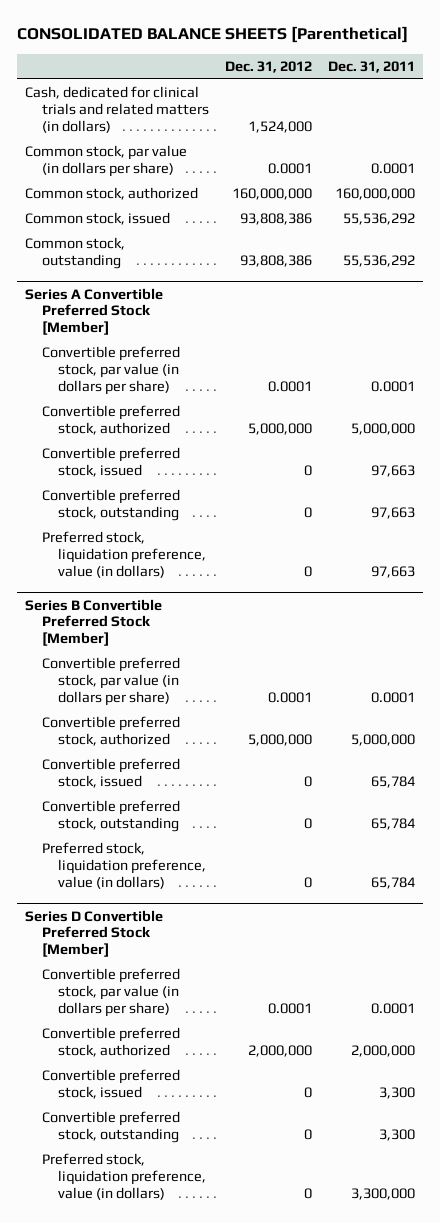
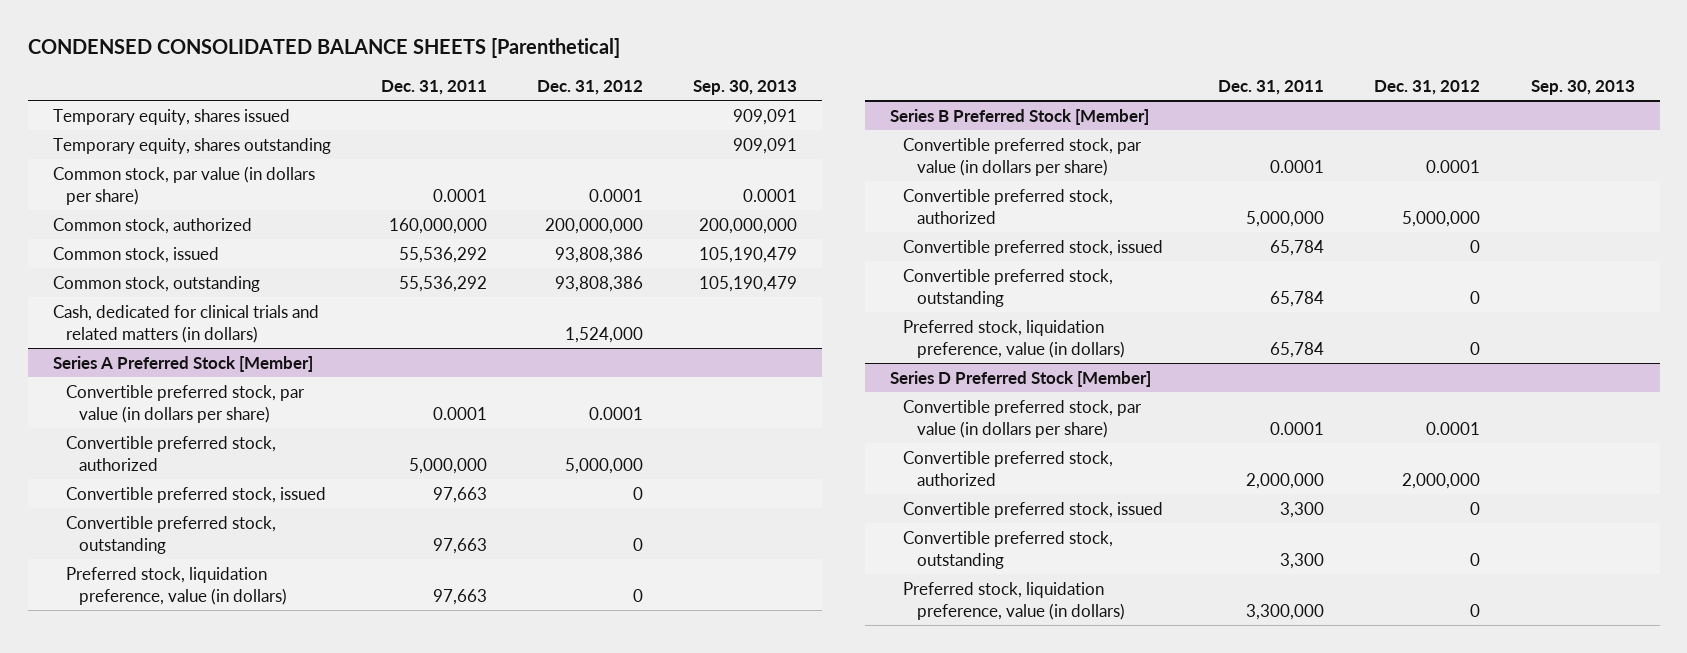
- CONSOLIDATED BALANCE SHEETS [Parenthetical]
+ CONDENSED CONSOLIDATED BALANCE SHEETS [Parenthetical]
- | Dec. 31, 2012 | Dec. 31, 2011
+ | Dec. 31, 2011 | Dec. 31, 2012 | Sep. 30, 2013
+ Temporary equity, shares issued | | | 909,091
+ Temporary equity, shares outstanding | | | 909,091
- Common stock, authorized | 160,000,000 | 160,000,000
+ Common stock, authorized | 160,000,000 | 200,000,000 | 200,000,000
- Series A Convertible Preferred Stock [Member]
moved down: Cash, dedicated for clinical trials and related matters (in dollars) | | 1,524,000 |
+ Series A Preferred Stock [Member]
- Series B Convertible Preferred Stock [Member]
+ Series B Preferred Stock [Member]
- Series D Convertible Preferred Stock [Member]
+ Series D Preferred Stock [Member]

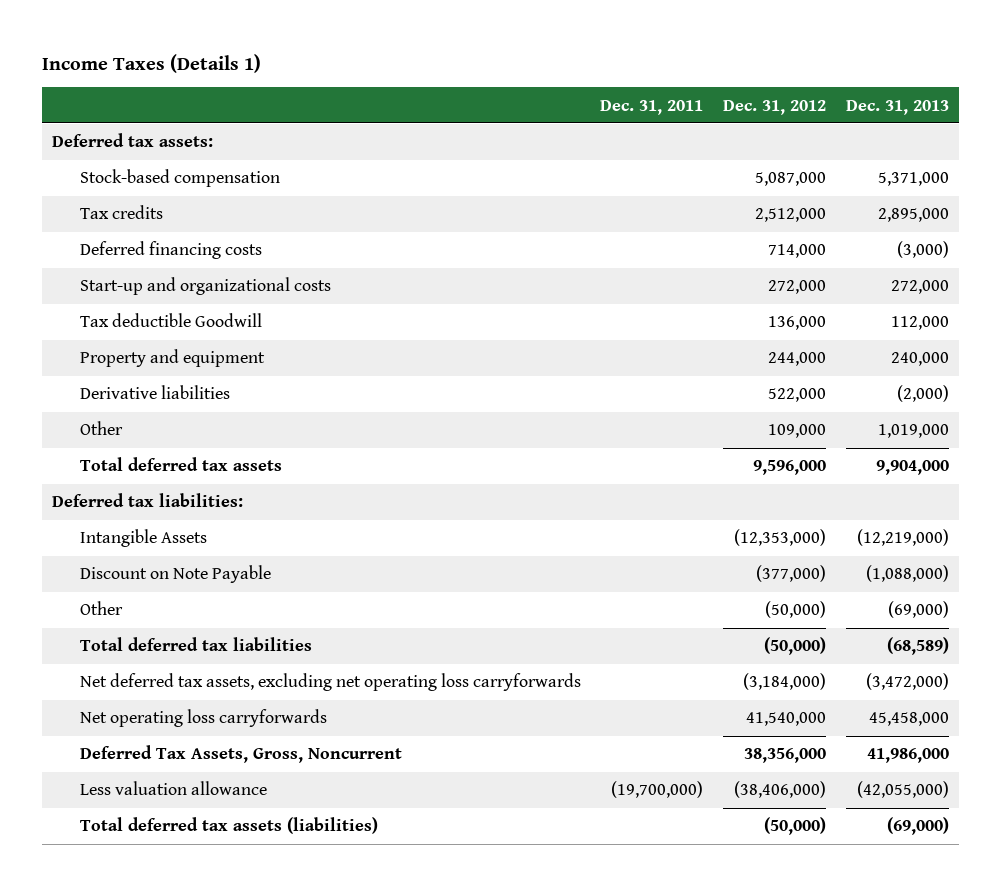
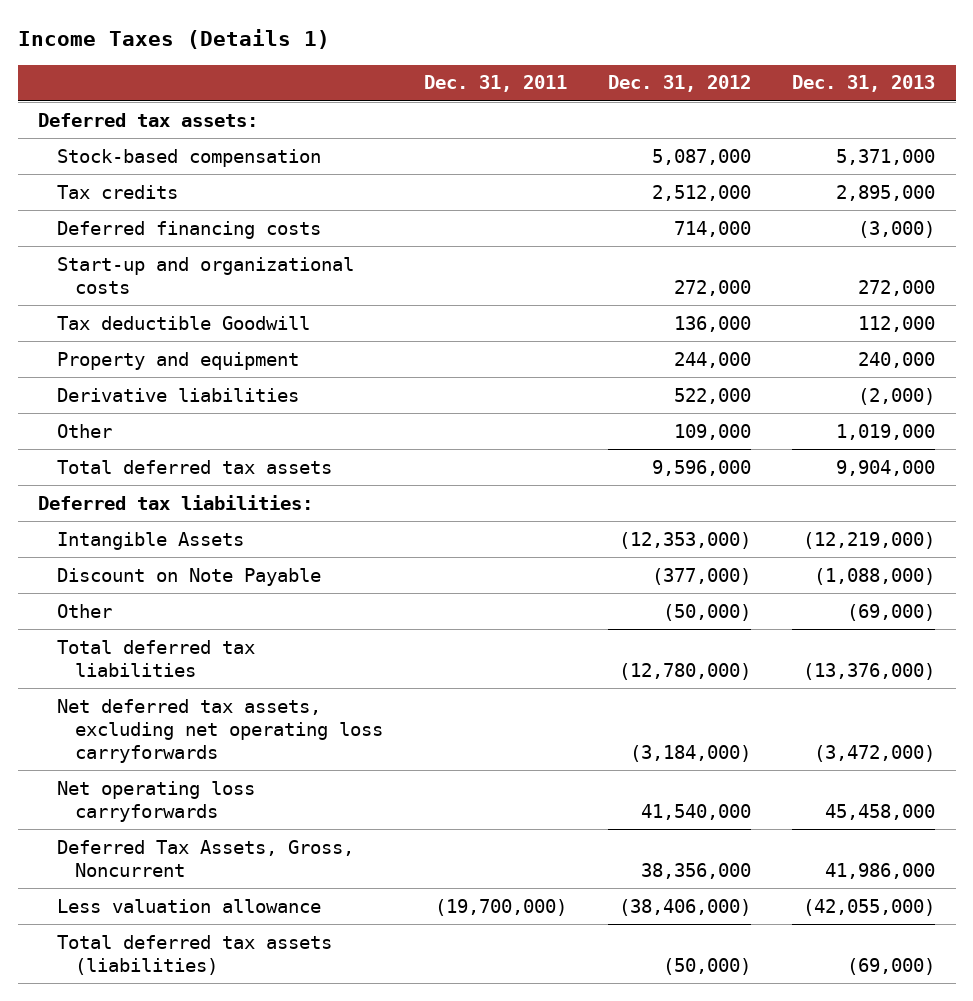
- Total deferred tax liabilities | | (50,000) | (68,589)
+ Total deferred tax liabilities | | (12,780,000) | (13,376,000)

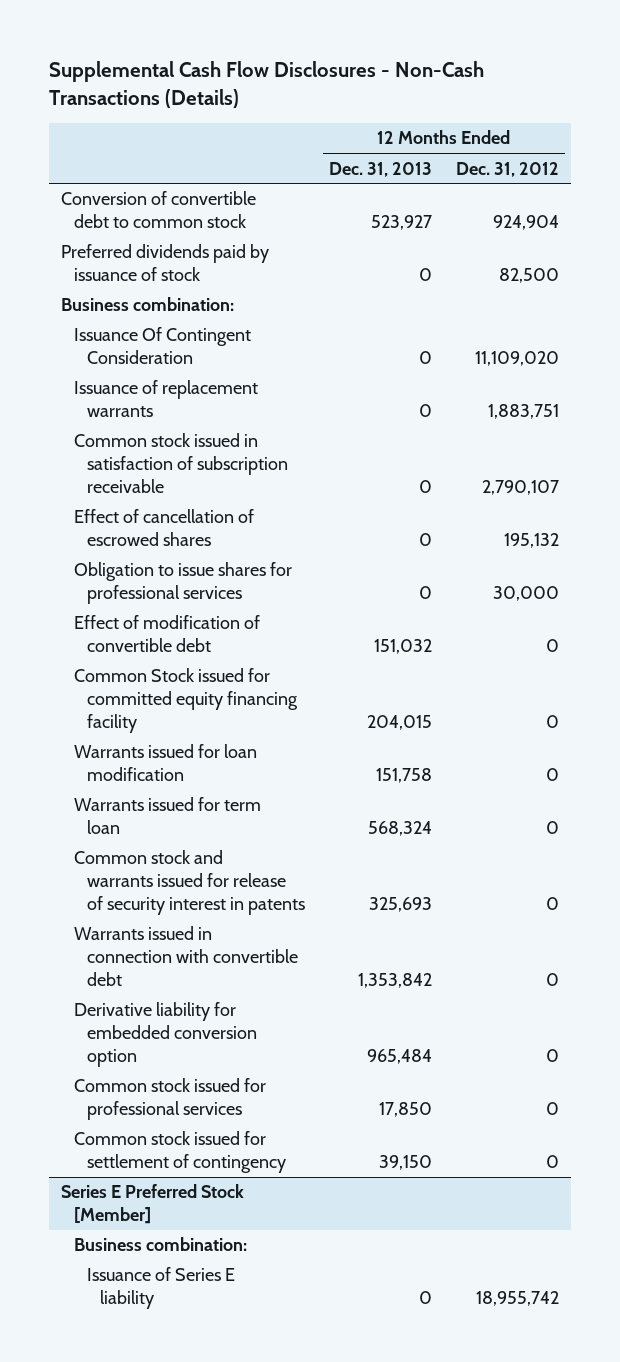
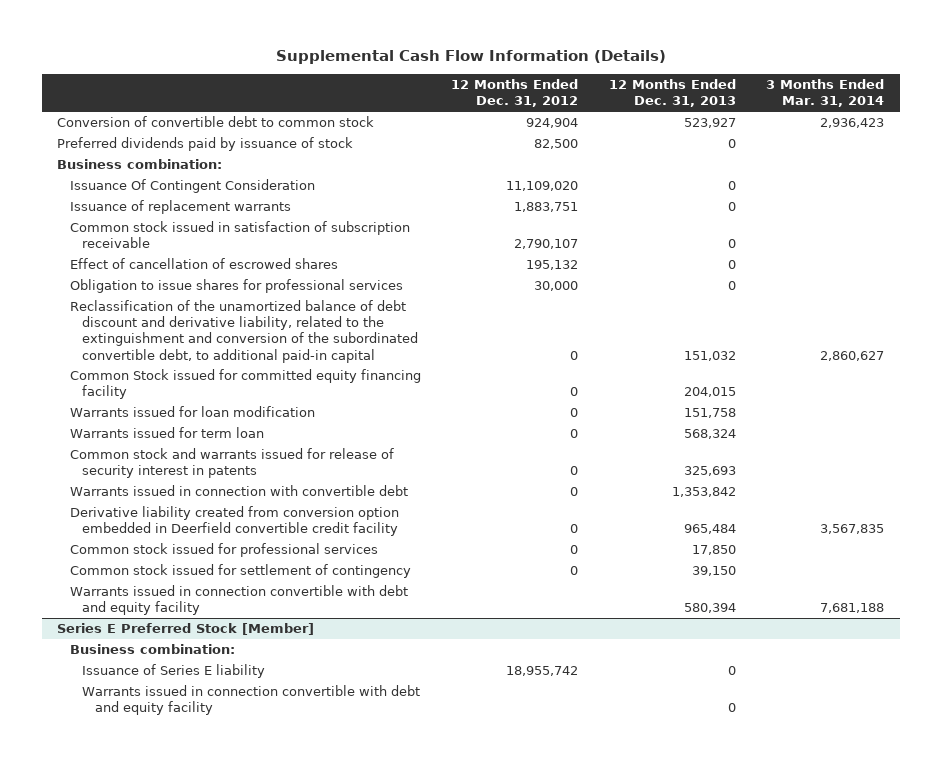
- Supplemental Cash Flow Disclosures - Non-Cash Transactions (Details)
+ Supplemental Cash Flow Information (Details)
- | 12 Months Ended Dec. 31, 2013 | 12 Months Ended Dec. 31, 2012
+ | 12 Months Ended Dec. 31, 2012 | 12 Months Ended Dec. 31, 2013 | 3 Months Ended Mar. 31, 2014
- Effect of modification of convertible debt | 151,032 | 0
+ Reclassification of the unamortized balance of debt discount and derivative liability, related to the extinguishment and conversion of the subordinated convertible debt, to additional paid-in capital | 0 | 151,032 | 2,860,627
- Derivative liability for embedded conversion option | 965,484 | 0
+ Derivative liability created from conversion option embedded in Deerfield convertible credit facility | 0 | 965,484 | 3,567,835
+ Warrants issued in connection convertible with debt and equity facility | | 580,394 | 7,681,188
@ Series E Preferred Stock [Member]
+ Warrants issued in connection convertible with debt and equity facility | | 0 |

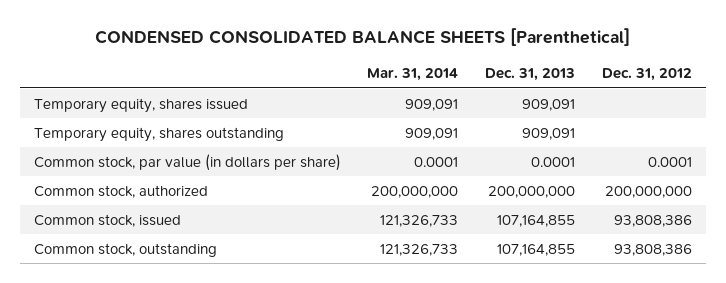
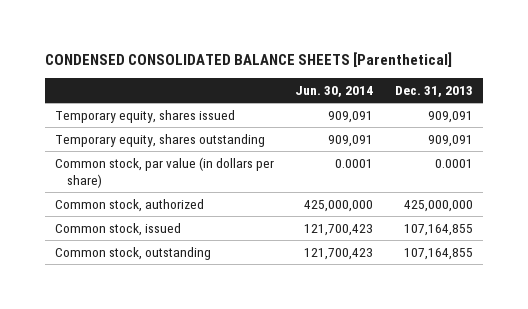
- | Mar. 31, 2014 | Dec. 31, 2013 | Dec. 31, 2012
+ | Jun. 30, 2014 | Dec. 31, 2013
- Common stock, authorized | 200,000,000 | 200,000,000 | 200,000,000
+ Common stock, authorized | 425,000,000 | 425,000,000

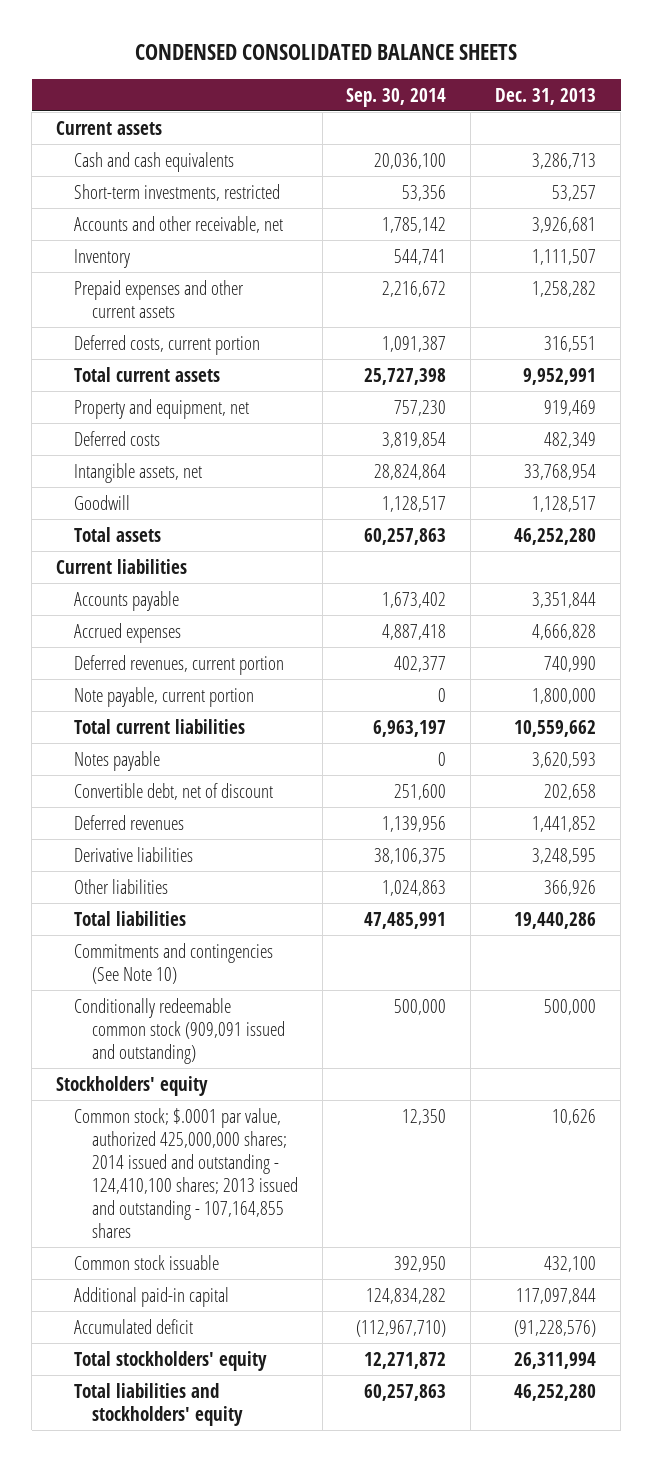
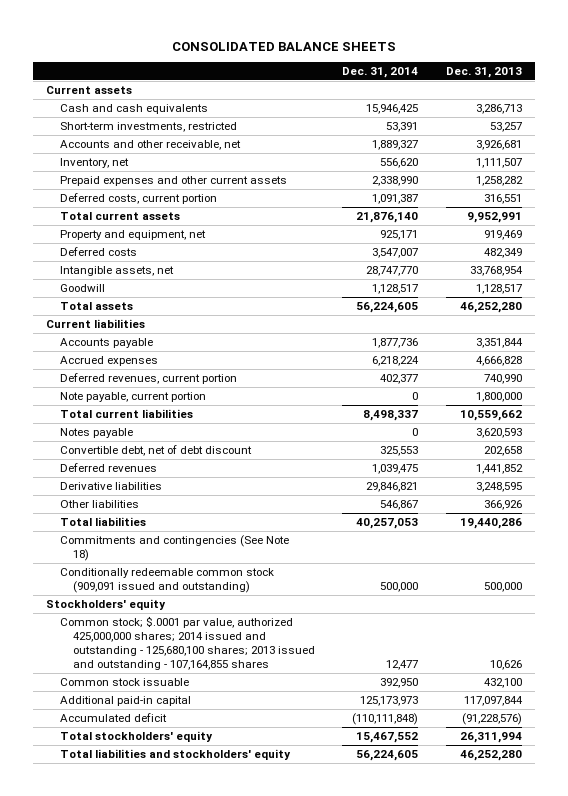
- CONDENSED CONSOLIDATED BALANCE SHEETS
+ CONSOLIDATED BALANCE SHEETS
- | Sep. 30, 2014 | Dec. 31, 2013
+ | Dec. 31, 2014 | Dec. 31, 2013
- Inventory | 544,741 | 1,111,507
+ Inventory, net | 556,620 | 1,111,507
- Convertible debt, net of discount | 251,600 | 202,658
+ Convertible debt, net of debt discount | 325,553 | 202,658
- Commitments and contingencies (See Note 10)
+ Commitments and contingencies (See Note 18)
- Common stock; $.0001 par value, authorized 425,000,000 shares; 2014 issued and outstanding - 124,410,100 shares; 2013 issued and outstanding - 107,164,855 shares | 12,350 | 10,626
+ Common stock; $.0001 par value, authorized 425,000,000 shares; 2014 issued and outstanding - 125,680,100 shares; 2013 issued and outstanding - 107,164,855 shares | 12,477 | 10,626

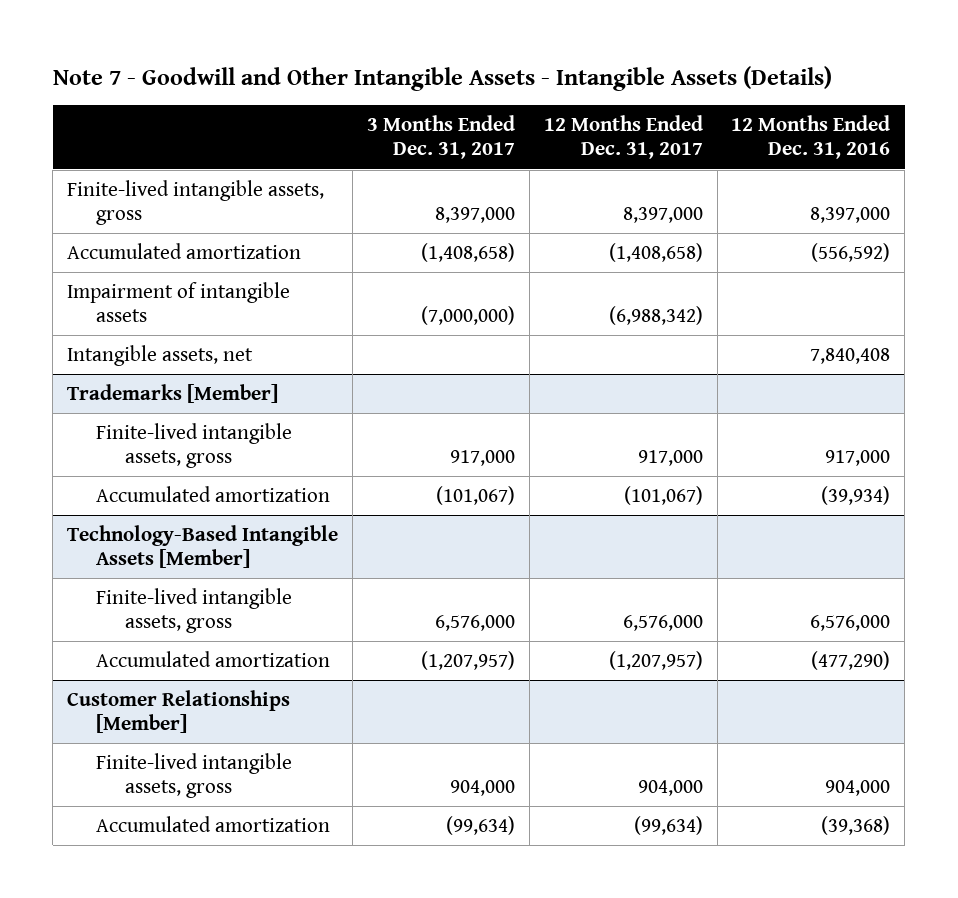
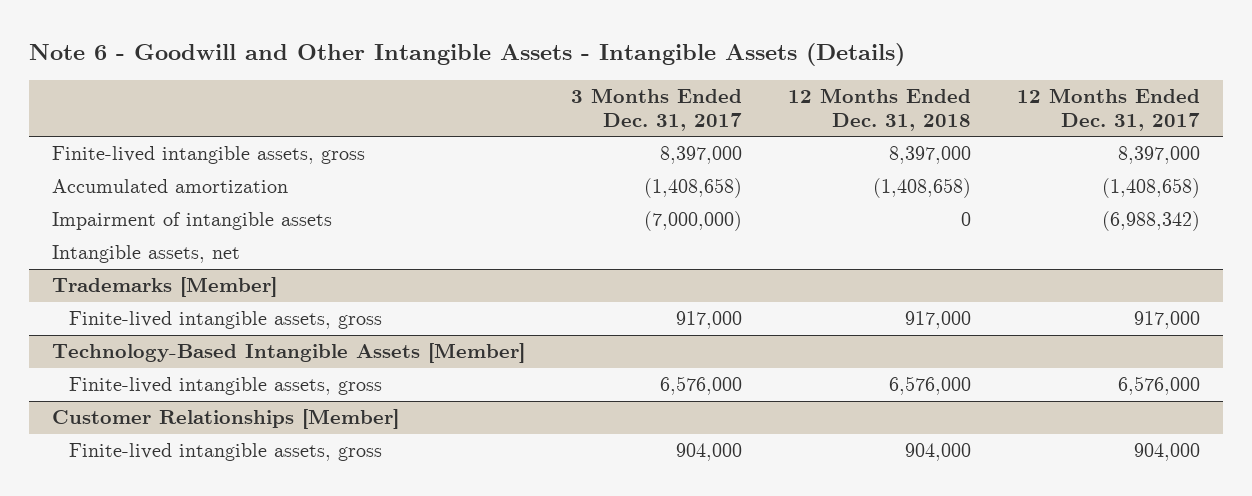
- Note 7 - Goodwill and Other Intangible Assets - Intangible Assets (Details)
+ Note 6 - Goodwill and Other Intangible Assets - Intangible Assets (Details)
- | 3 Months Ended Dec. 31, 2017 | 12 Months Ended Dec. 31, 2017 | 12 Months Ended Dec. 31, 2016
+ | 3 Months Ended Dec. 31, 2017 | 12 Months Ended Dec. 31, 2018 | 12 Months Ended Dec. 31, 2017
@ Trademarks [Member]
- Accumulated amortization | (101,067) | (101,067) | (39,934)
@ Technology-Based Intangible Assets [Member]
- Accumulated amortization | (1,207,957) | (1,207,957) | (477,290)
@ Customer Relationships [Member]
- Accumulated amortization | (99,634) | (99,634) | (39,368)

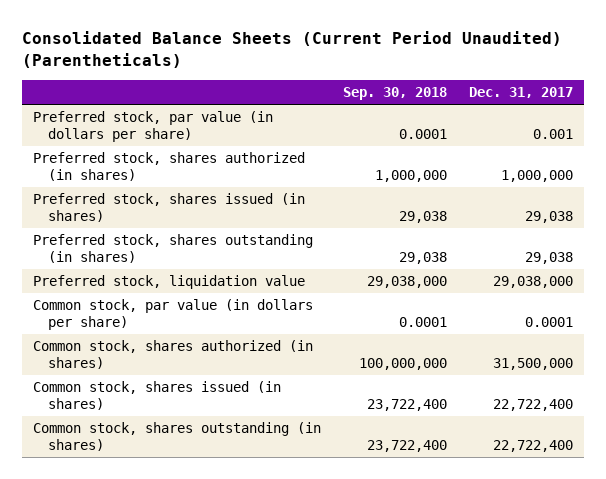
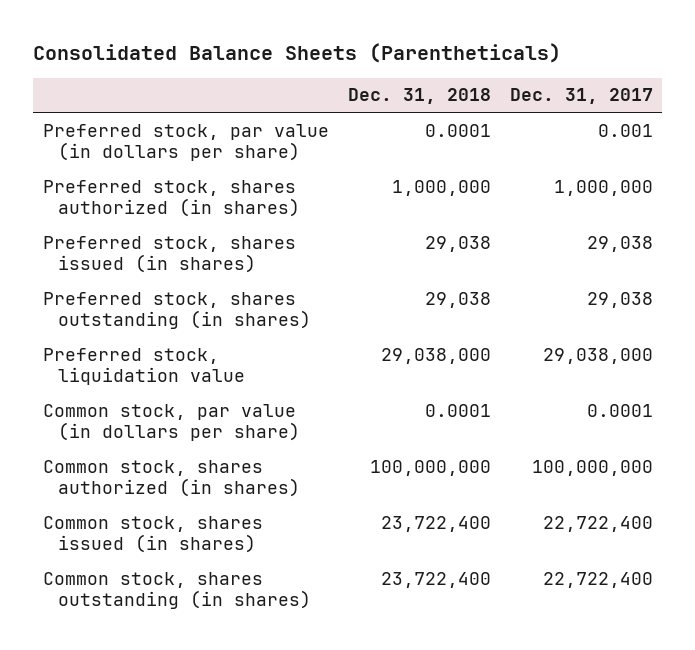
- Consolidated Balance Sheets (Current Period Unaudited) (Parentheticals)
+ Consolidated Balance Sheets (Parentheticals)
- | Sep. 30, 2018 | Dec. 31, 2017
+ | Dec. 31, 2018 | Dec. 31, 2017
- Common stock, shares authorized (in shares) | 100,000,000 | 31,500,000
+ Common stock, shares authorized (in shares) | 100,000,000 | 100,000,000

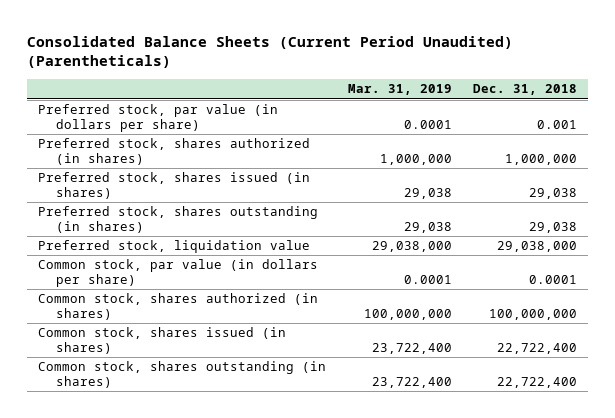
- Consolidated Balance Sheets (Parentheticals)
+ Consolidated Balance Sheets (Current Period Unaudited) (Parentheticals)
- | Dec. 31, 2018 | Dec. 31, 2017
+ | Mar. 31, 2019 | Dec. 31, 2018
- Preferred stock, par value (in dollars per share) | 0.0001 | 0.001
+ Preferred stock, par value (in dollars per share) | 0.0001 | 0.001
- Common stock, shares issued (in shares) | 23,722,400 | 22,722,400
- Common stock, shares outstanding (in shares) | 23,722,400 | 22,722,400
+ Common stock, shares issued (in shares) | 23,722,400 | 22,722,400
+ Common stock, shares outstanding (in shares) | 23,722,400 | 22,722,400

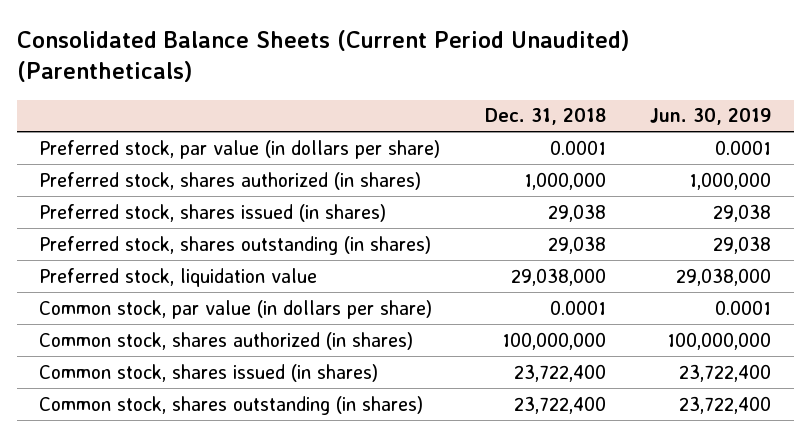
- | Mar. 31, 2019 | Dec. 31, 2018
+ | Dec. 31, 2018 | Jun. 30, 2019
- Preferred stock, par value (in dollars per share) | 0.0001 | 0.001
+ Preferred stock, par value (in dollars per share) | 0.0001 | 0.0001
- Common stock, shares issued (in shares) | 23,722,400 | 22,722,400
- Common stock, shares outstanding (in shares) | 23,722,400 | 22,722,400
+ Common stock, shares issued (in shares) | 23,722,400 | 23,722,400
+ Common stock, shares outstanding (in shares) | 23,722,400 | 23,722,400

